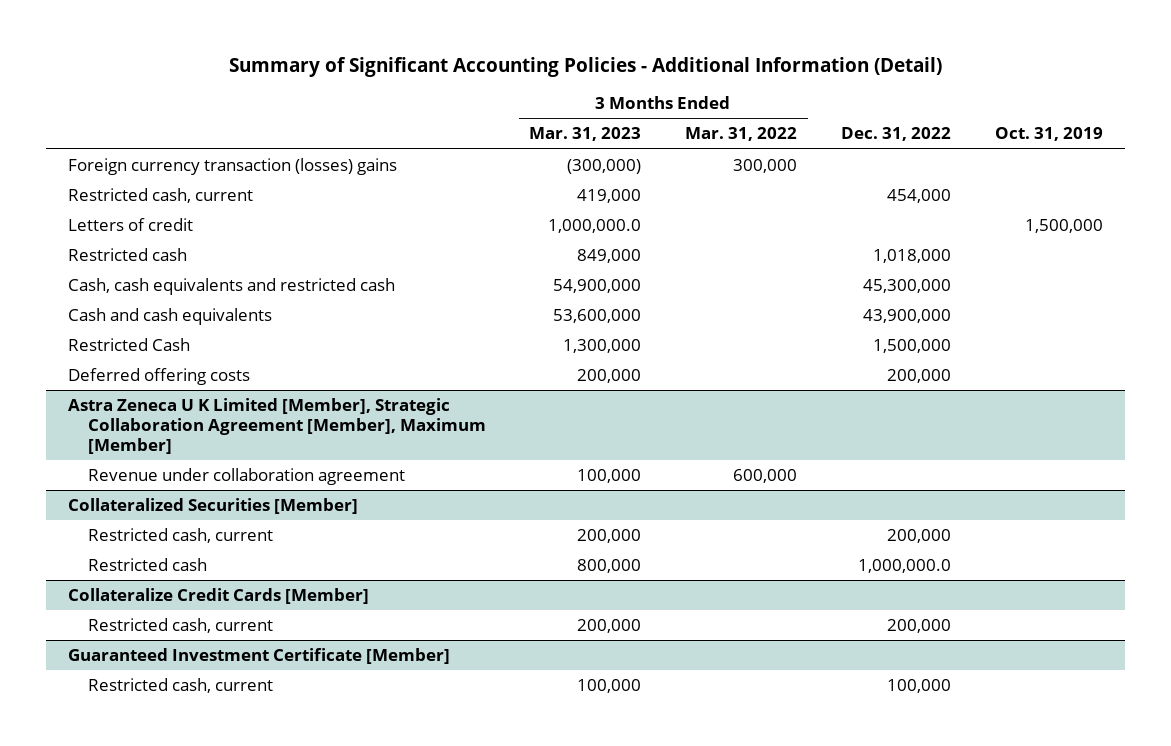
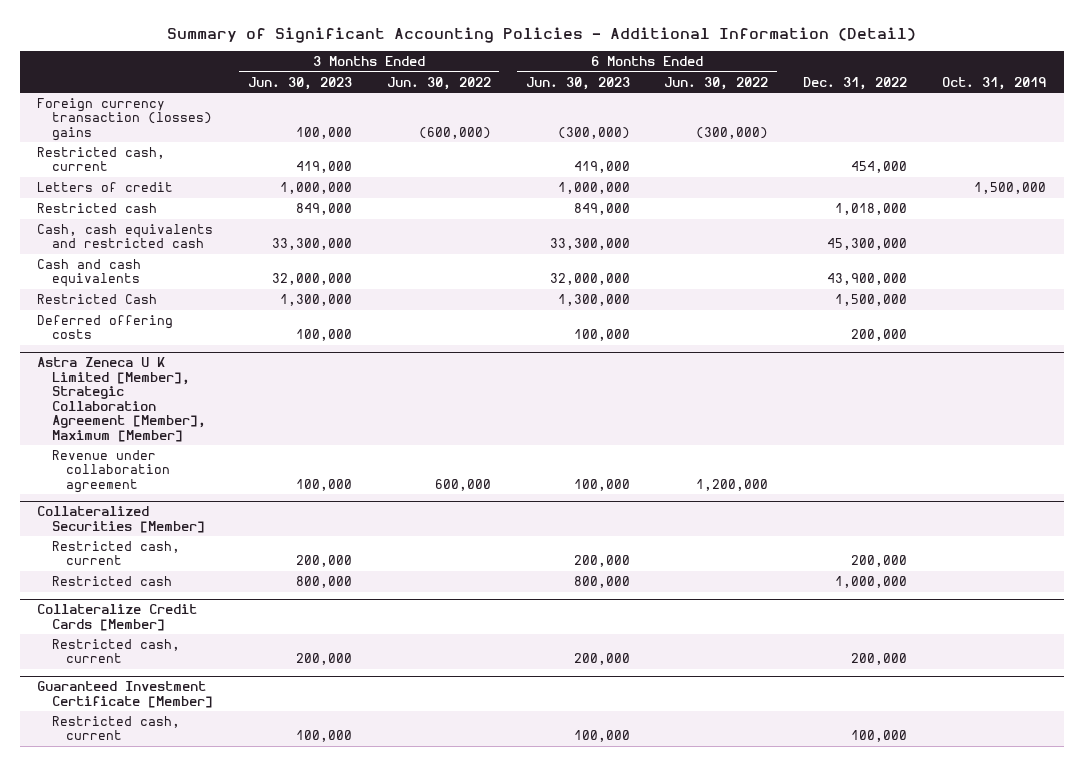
- | 3 Months Ended Mar. 31, 2023 | 3 Months Ended Mar. 31, 2022 | Dec. 31, 2022 | Oct. 31, 2019
+ | 3 Months Ended Jun. 30, 2023 | 3 Months Ended Jun. 30, 2022 | 6 Months Ended Jun. 30, 2023 | 6 Months Ended Jun. 30, 2022 | Dec. 31, 2022 | Oct. 31, 2019
@ Collateralized Securities [Member]
- Restricted cash | 800,000 | | 1,000,000.0 |
+ Restricted cash | 800,000 | | 800,000 | | 1,000,000 |

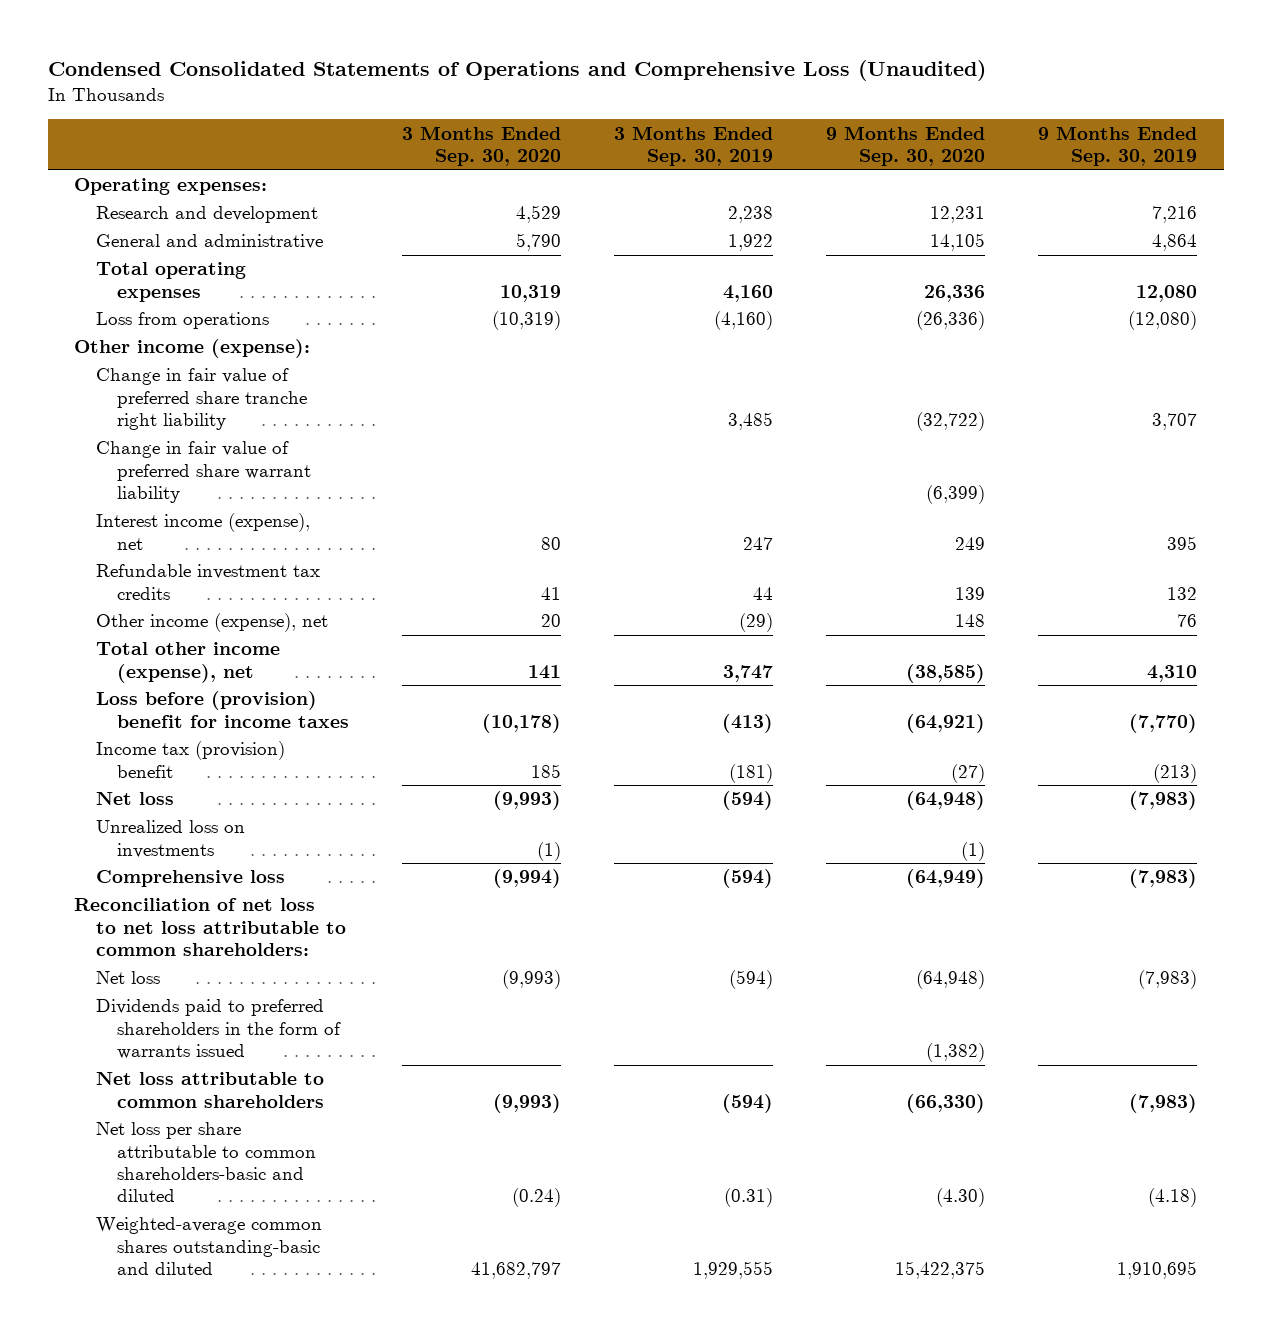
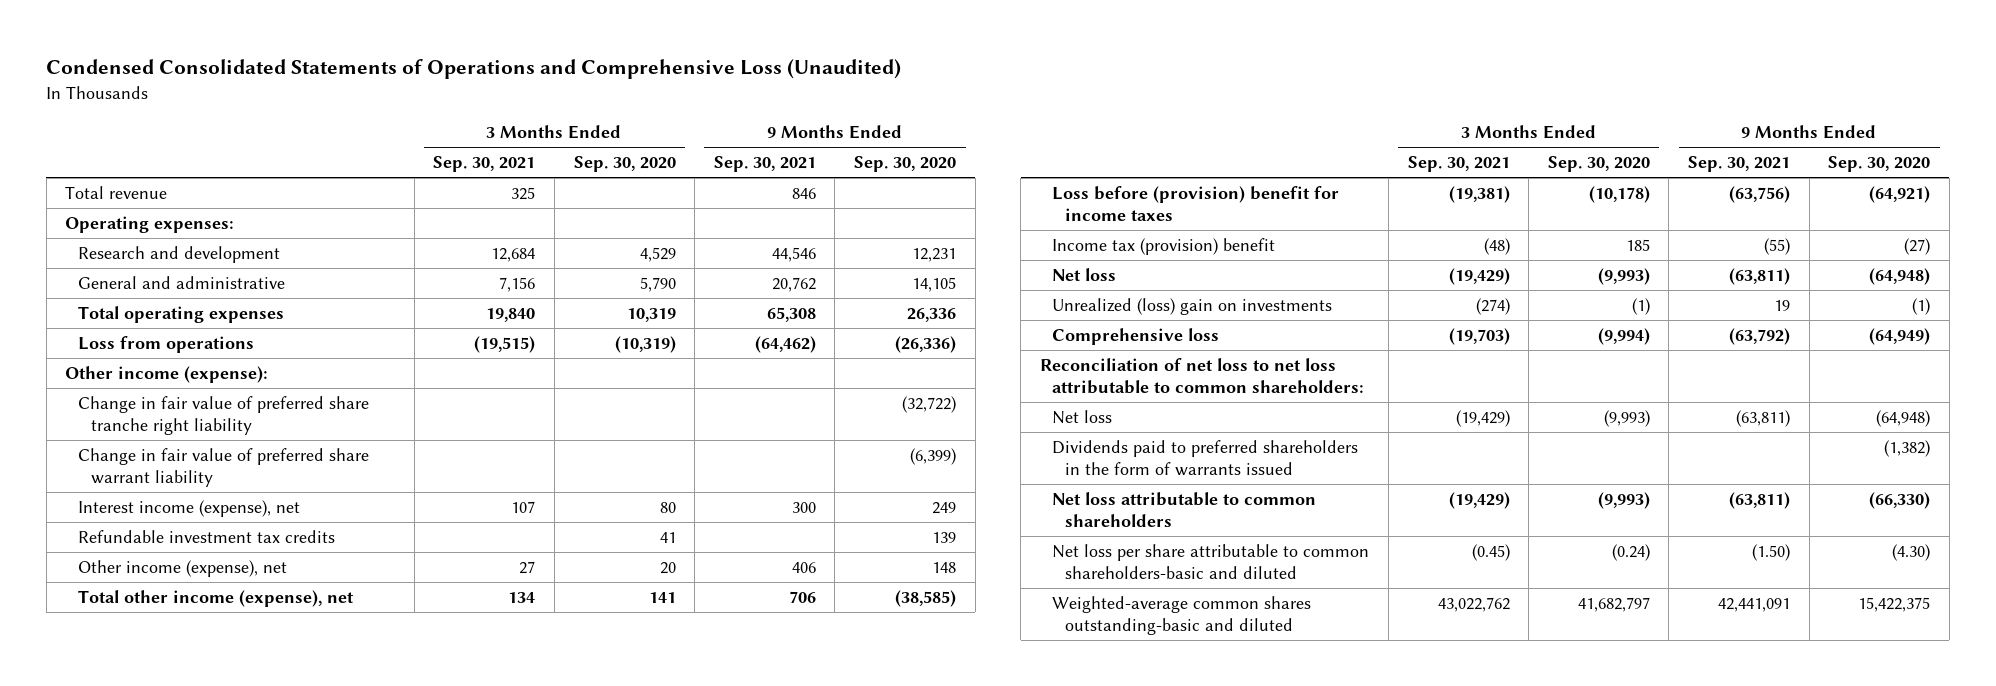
- | 3 Months Ended Sep. 30, 2020 | 3 Months Ended Sep. 30, 2019 | 9 Months Ended Sep. 30, 2020 | 9 Months Ended Sep. 30, 2019
+ | 3 Months Ended Sep. 30, 2021 | 3 Months Ended Sep. 30, 2020 | 9 Months Ended Sep. 30, 2021 | 9 Months Ended Sep. 30, 2020
+ Total revenue | 325 | | 846 |
- Unrealized loss on investments | (1) | | (1) |
+ Unrealized (loss) gain on investments | (274) | (1) | 19 | (1)

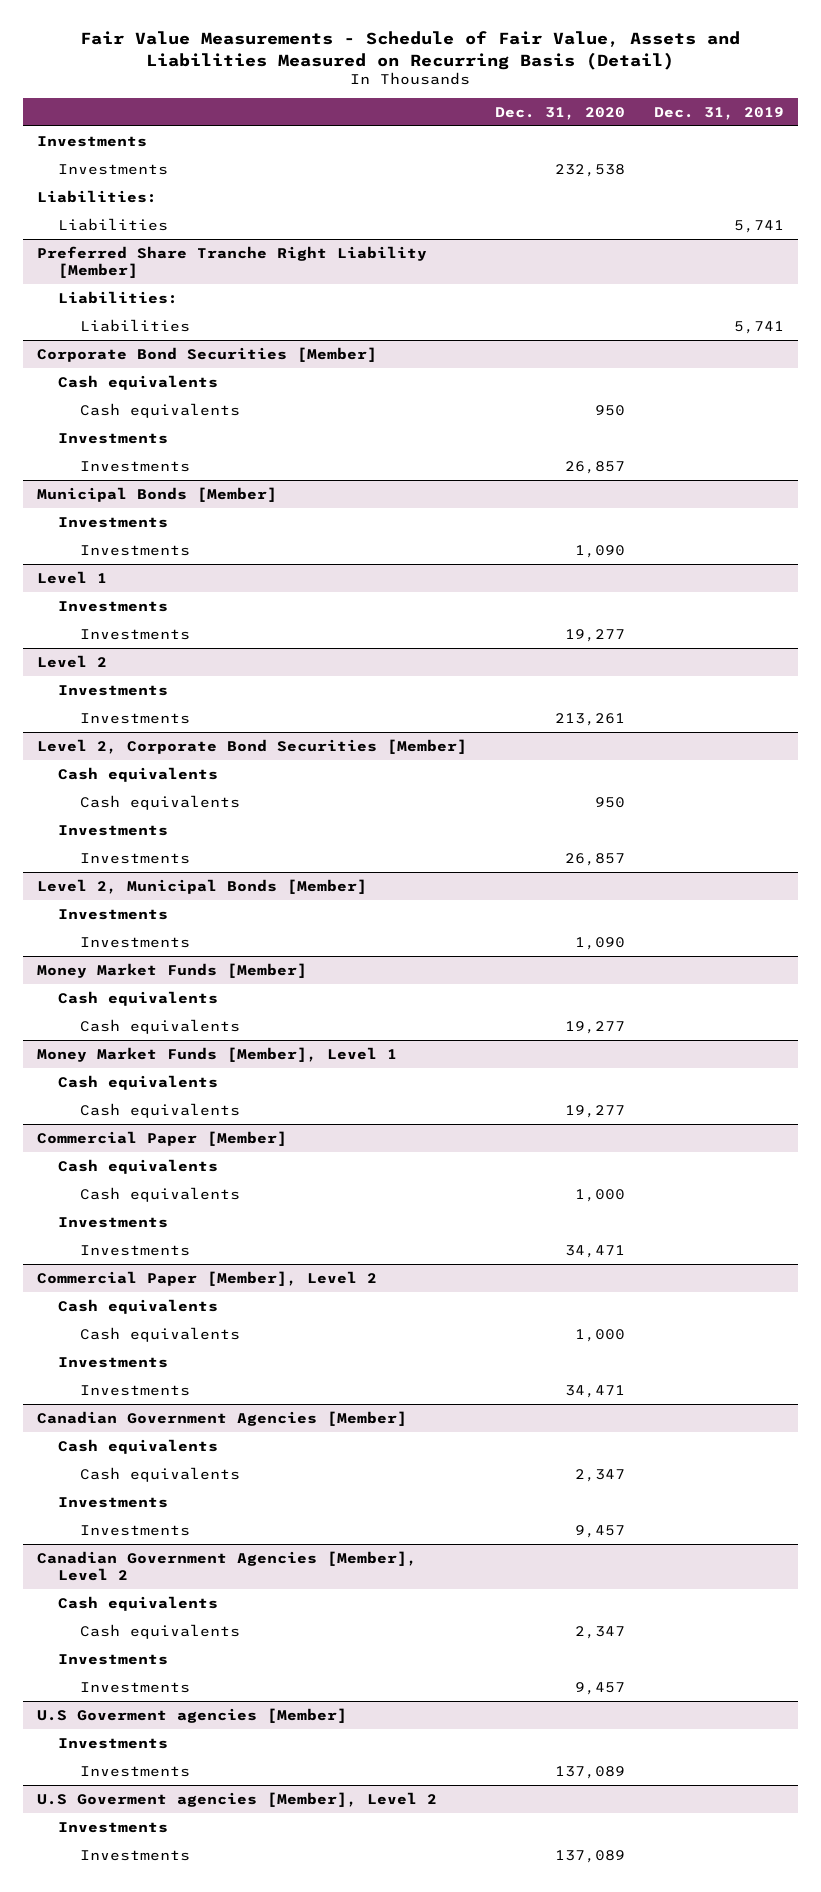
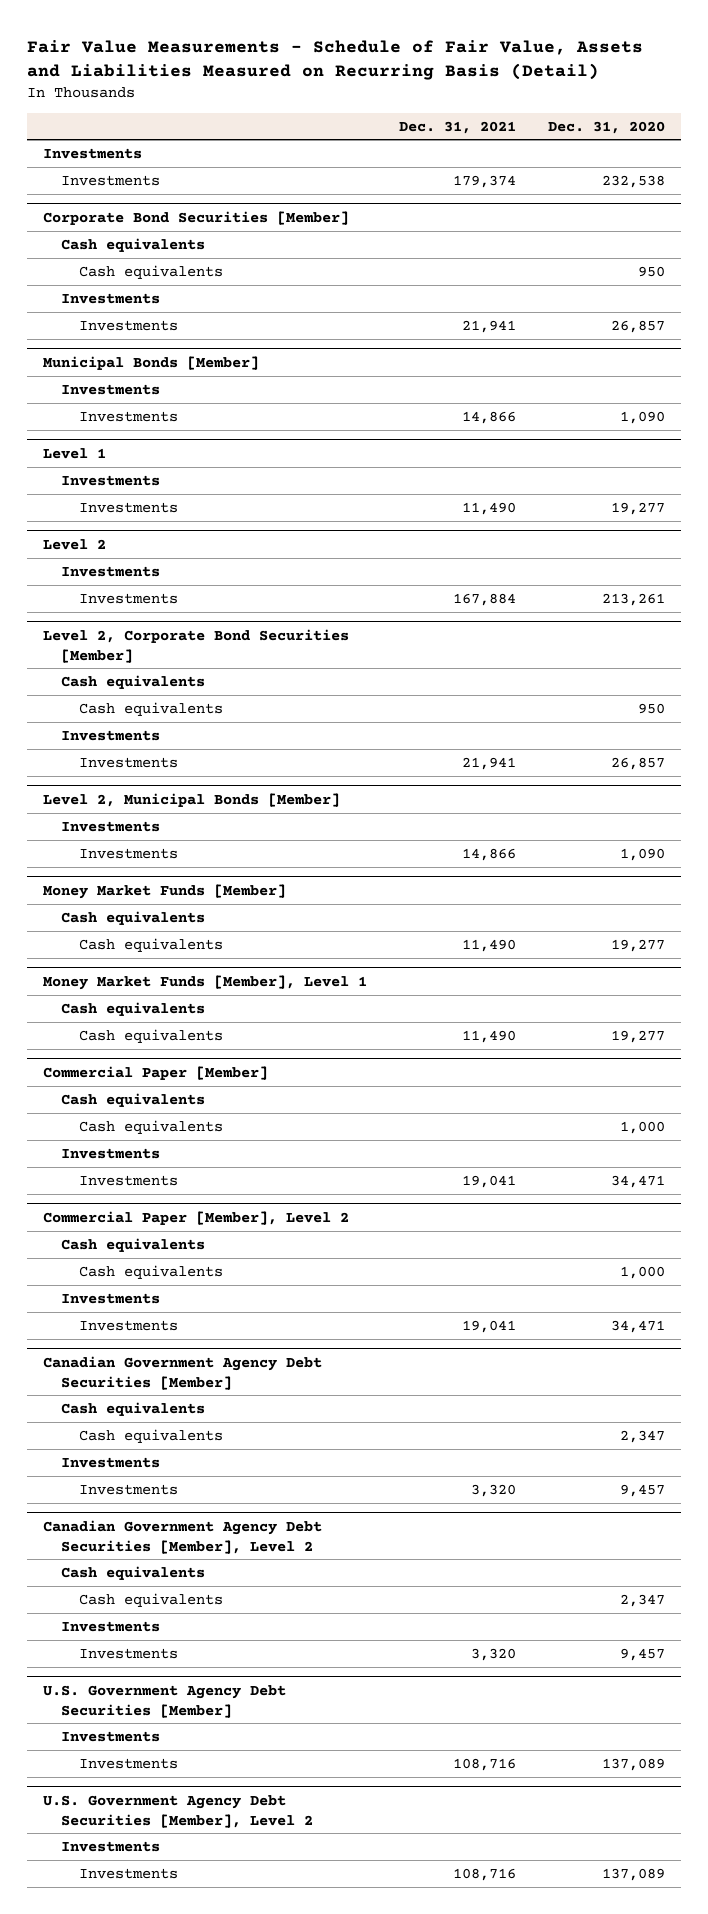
- | Dec. 31, 2020 | Dec. 31, 2019
+ | Dec. 31, 2021 | Dec. 31, 2020
- Liabilities:
- Liabilities | | 5,741
- Preferred Share Tranche Right Liability [Member]
- Liabilities:
- Liabilities | | 5,741
- Canadian Government Agencies [Member]
+ Canadian Government Agency Debt Securities [Member]
- Canadian Government Agencies [Member], Level 2
+ Canadian Government Agency Debt Securities [Member], Level 2
- U.S Goverment agencies [Member]
+ U.S. Government Agency Debt Securities [Member]
- U.S Goverment agencies [Member], Level 2
+ U.S. Government Agency Debt Securities [Member], Level 2

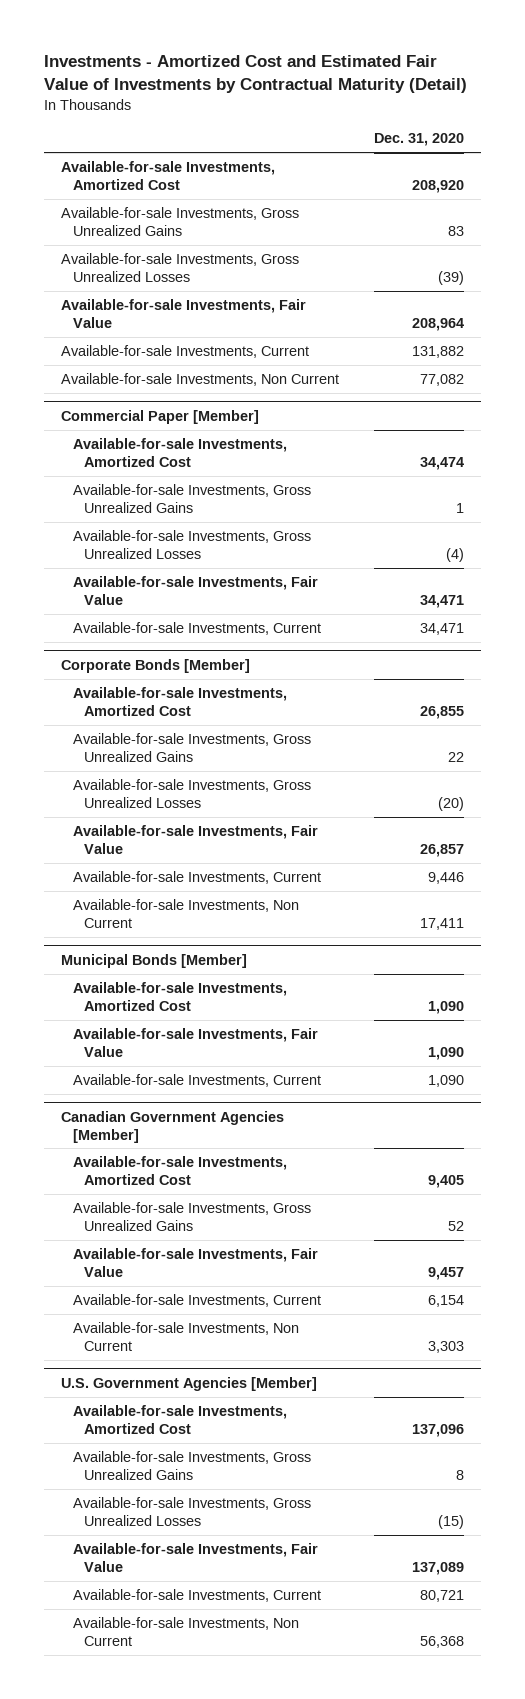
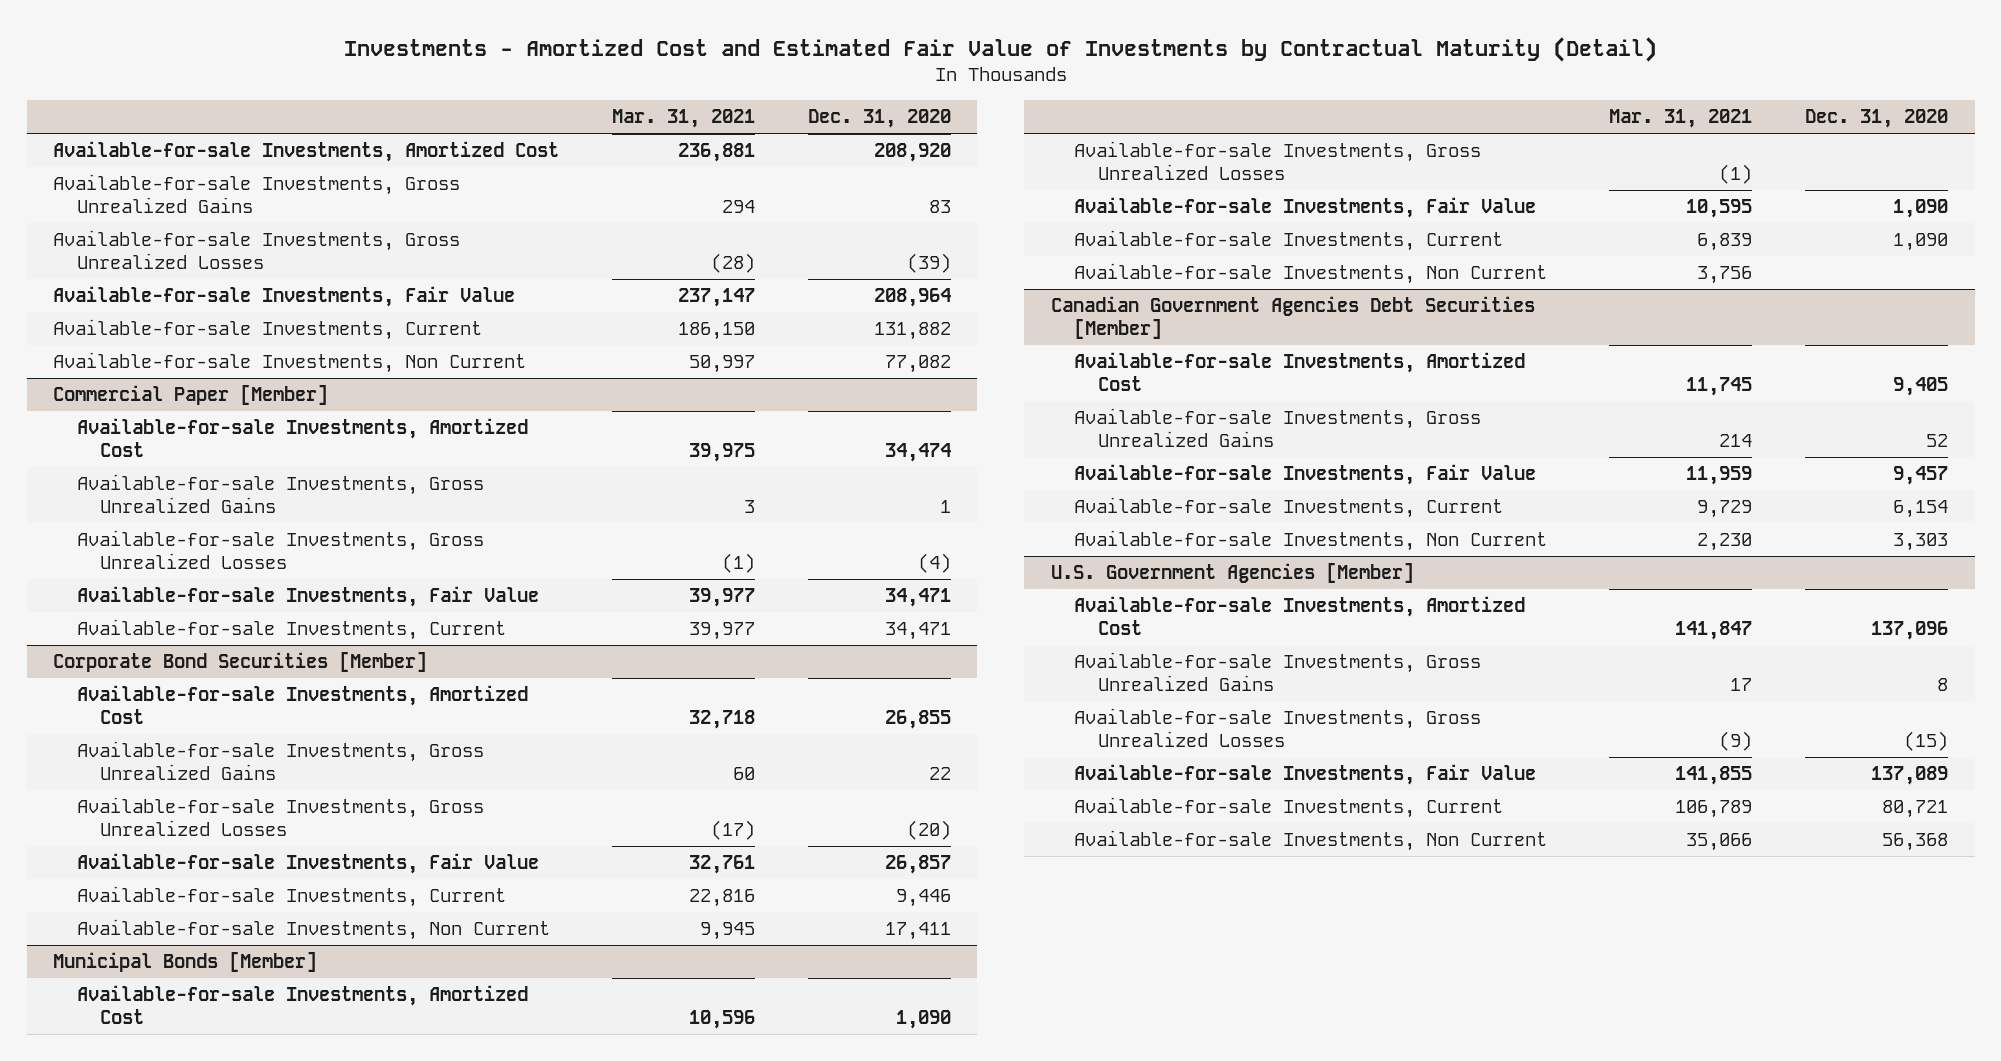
- | Dec. 31, 2020
+ | Mar. 31, 2021 | Dec. 31, 2020
- Corporate Bonds [Member]
+ Corporate Bond Securities [Member]
@ Municipal Bonds [Member]
+ Available-for-sale Investments, Gross Unrealized Losses | (1) |
- Canadian Government Agencies [Member]
@ Municipal Bonds [Member]
+ Available-for-sale Investments, Non Current | 3,756 |
+ Canadian Government Agencies Debt Securities [Member]

